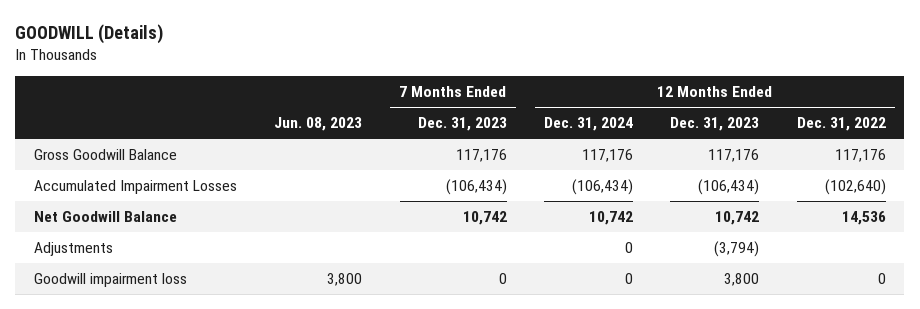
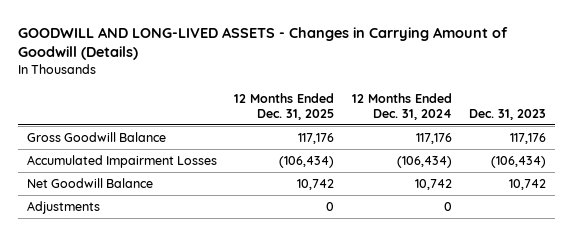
- GOODWILL (Details)
+ GOODWILL AND LONG-LIVED ASSETS - Changes in Carrying Amount of Goodwill (Details)
- | Jun. 08, 2023 | 7 Months Ended Dec. 31, 2023 | 12 Months Ended Dec. 31, 2024 | 12 Months Ended Dec. 31, 2023 | 12 Months Ended Dec. 31, 2022
+ | 12 Months Ended Dec. 31, 2025 | 12 Months Ended Dec. 31, 2024 | Dec. 31, 2023
- Goodwill impairment loss | 3,800 | 0 | 0 | 3,800 | 0

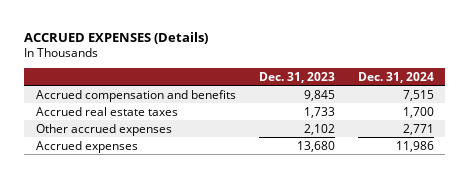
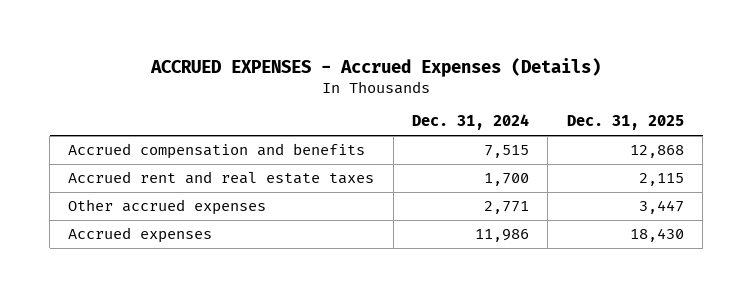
- ACCRUED EXPENSES (Details)
+ ACCRUED EXPENSES - Accrued Expenses (Details)
- | Dec. 31, 2023 | Dec. 31, 2024
+ | Dec. 31, 2024 | Dec. 31, 2025
- Accrued real estate taxes | 1,733 | 1,700
+ Accrued rent and real estate taxes | 1,700 | 2,115

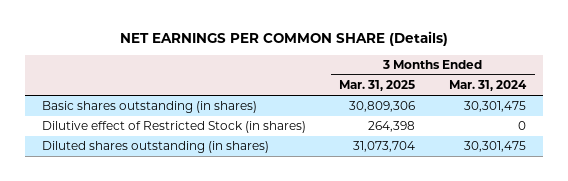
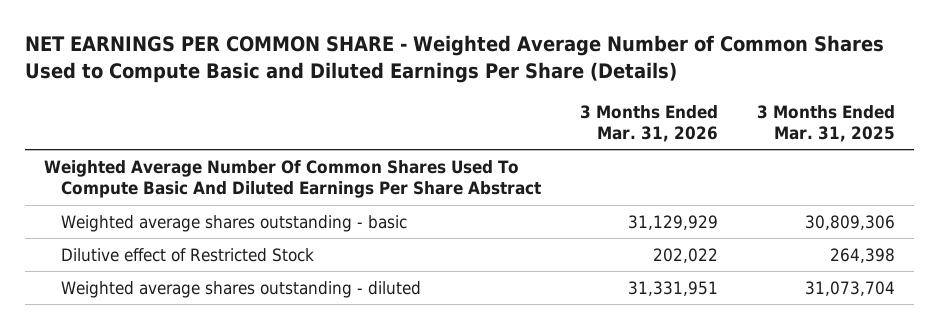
- NET EARNINGS PER COMMON SHARE (Details)
+ NET EARNINGS PER COMMON SHARE - Weighted Average Number of Common Shares Used to Compute Basic and Diluted Earnings Per Share (Details)
- | 3 Months Ended Mar. 31, 2025 | 3 Months Ended Mar. 31, 2024
+ | 3 Months Ended Mar. 31, 2026 | 3 Months Ended Mar. 31, 2025
- Basic shares outstanding (in shares) | 30,809,306 | 30,301,475
- Dilutive effect of Restricted Stock (in shares) | 264,398 | 0
- Diluted shares outstanding (in shares) | 31,073,704 | 30,301,475
+ Weighted Average Number Of Common Shares Used To Compute Basic And Diluted Earnings Per Share Abstract
+ Weighted average shares outstanding - basic | 31,129,929 | 30,809,306
+ Dilutive effect of Restricted Stock | 202,022 | 264,398
+ Weighted average shares outstanding - diluted | 31,331,951 | 31,073,704

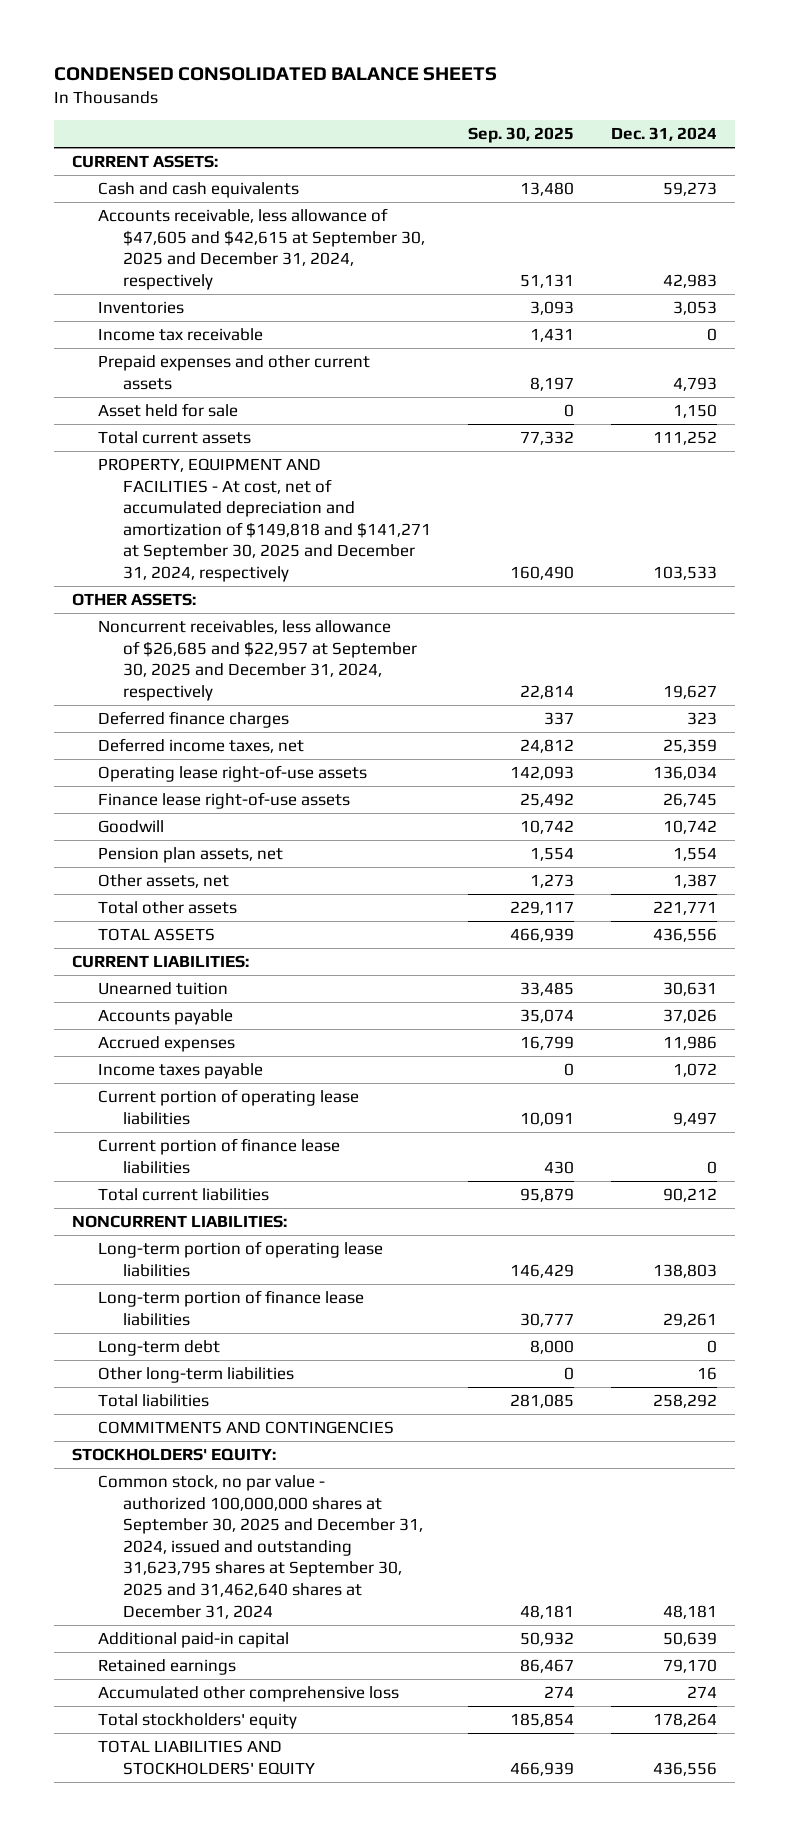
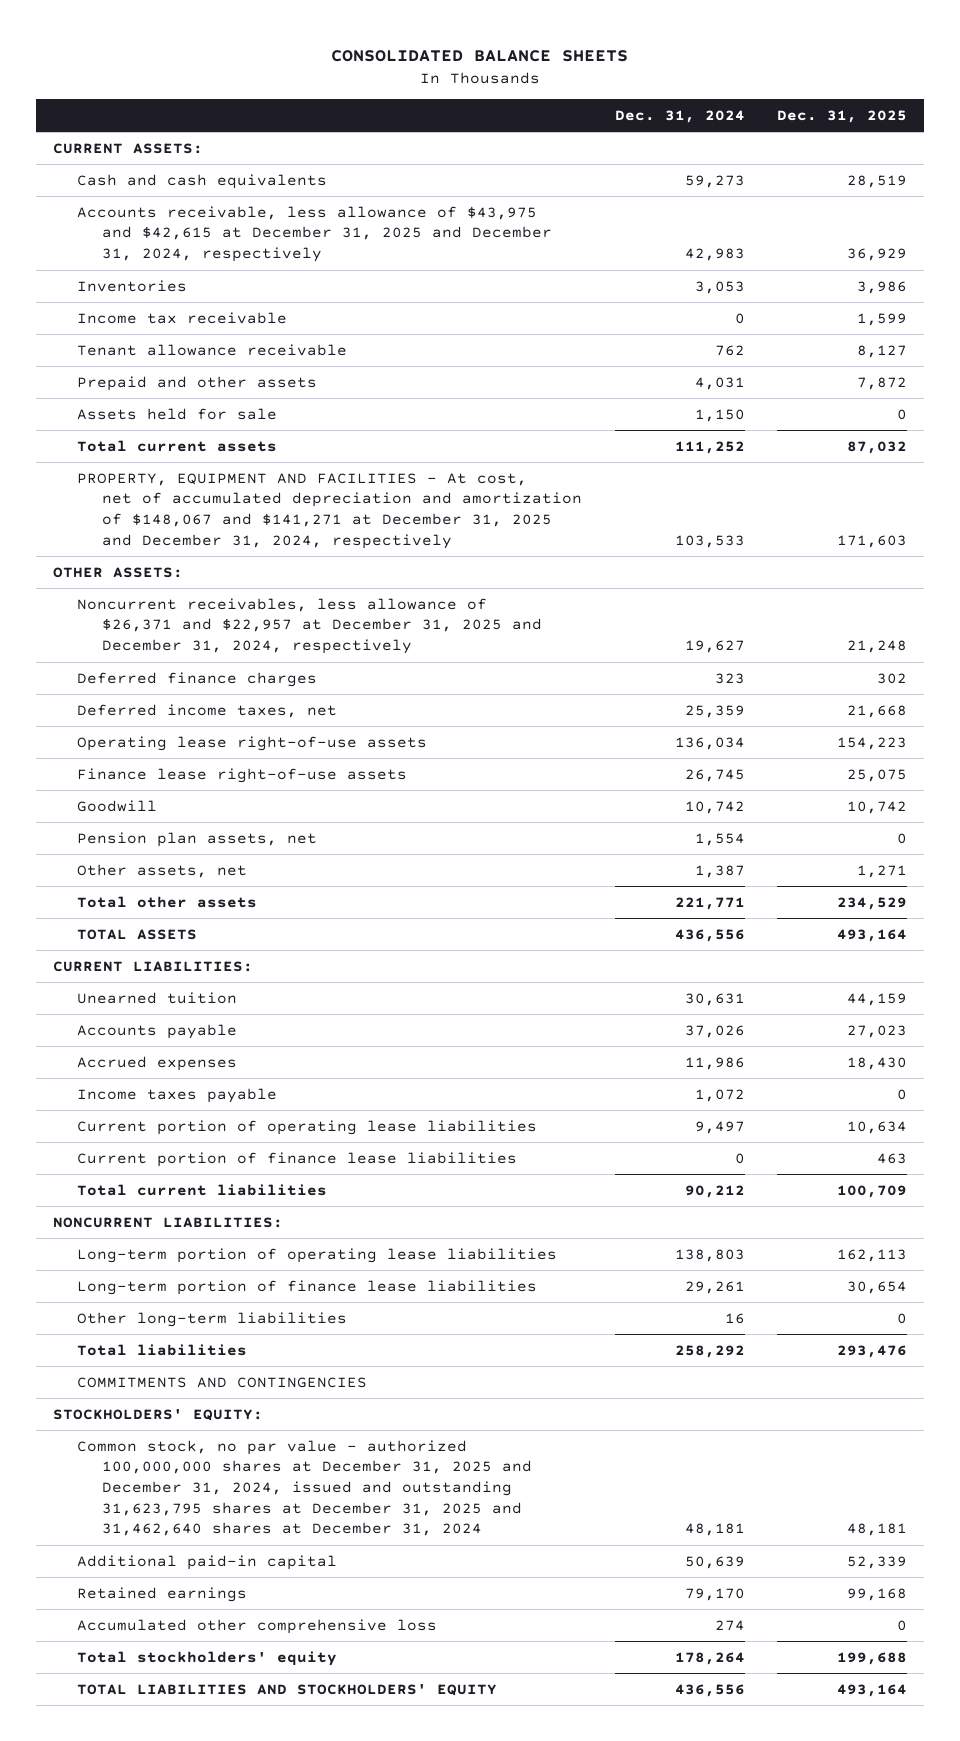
- CONDENSED CONSOLIDATED BALANCE SHEETS
+ CONSOLIDATED BALANCE SHEETS
- | Sep. 30, 2025 | Dec. 31, 2024
+ | Dec. 31, 2024 | Dec. 31, 2025
- Accounts receivable, less allowance of $47,605 and $42,615 at September 30, 2025 and December 31, 2024, respectively | 51,131 | 42,983
+ Accounts receivable, less allowance of $43,975 and $42,615 at December 31, 2025 and December 31, 2024, respectively | 42,983 | 36,929
- Prepaid expenses and other current assets | 8,197 | 4,793
- Asset held for sale | 0 | 1,150
+ Tenant allowance receivable | 762 | 8,127
+ Prepaid and other assets | 4,031 | 7,872
+ Assets held for sale | 1,150 | 0
- PROPERTY, EQUIPMENT AND FACILITIES - At cost, net of accumulated depreciation and amortization of $149,818 and $141,271 at September 30, 2025 and December 31, 2024, respectively | 160,490 | 103,533
+ PROPERTY, EQUIPMENT AND FACILITIES - At cost, net of accumulated depreciation and amortization of $148,067 and $141,271 at December 31, 2025 and December 31, 2024, respectively | 103,533 | 171,603
- Noncurrent receivables, less allowance of $26,685 and $22,957 at September 30, 2025 and December 31, 2024, respectively | 22,814 | 19,627
+ Noncurrent receivables, less allowance of $26,371 and $22,957 at December 31, 2025 and December 31, 2024, respectively | 19,627 | 21,248
- Long-term debt | 8,000 | 0
- Common stock, no par value - authorized 100,000,000 shares at September 30, 2025 and December 31, 2024, issued and outstanding 31,623,795 shares at September 30, 2025 and 31,462,640 shares at December 31, 2024 | 48,181 | 48,181
+ Common stock, no par value - authorized 100,000,000 shares at December 31, 2025 and December 31, 2024, issued and outstanding 31,623,795 shares at December 31, 2025 and 31,462,640 shares at December 31, 2024 | 48,181 | 48,181

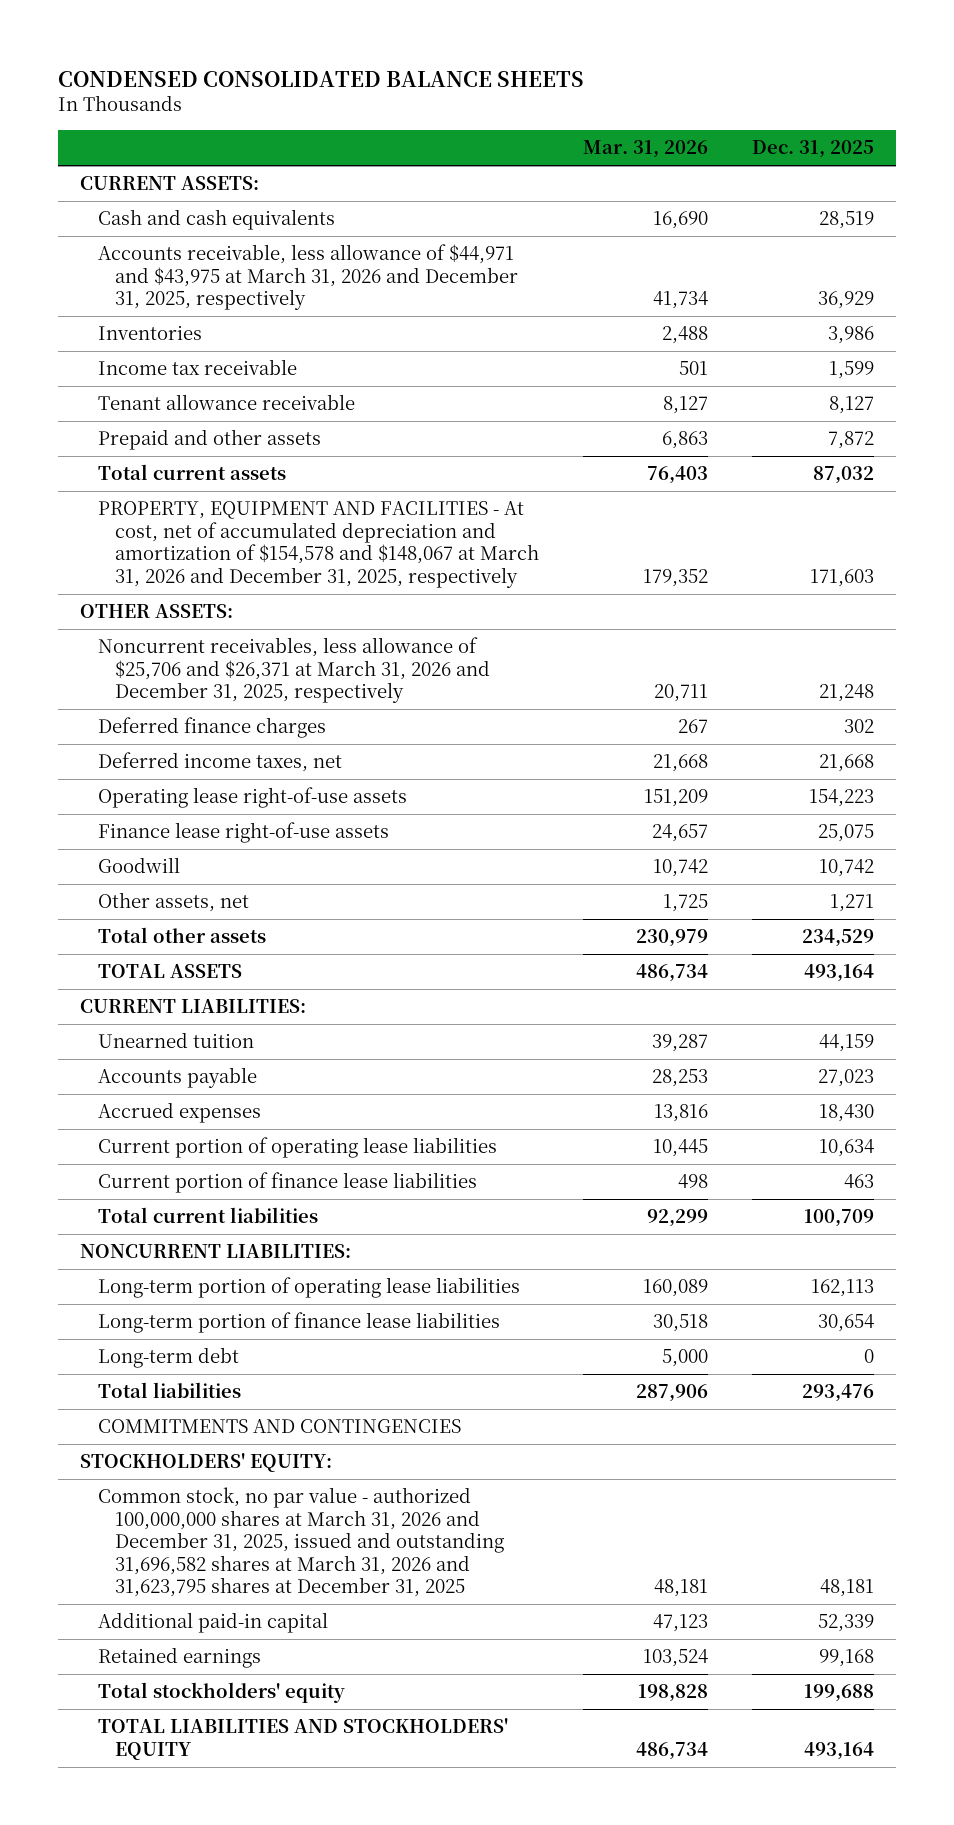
- CONSOLIDATED BALANCE SHEETS
+ CONDENSED CONSOLIDATED BALANCE SHEETS
- | Dec. 31, 2024 | Dec. 31, 2025
+ | Mar. 31, 2026 | Dec. 31, 2025
- Accounts receivable, less allowance of $43,975 and $42,615 at December 31, 2025 and December 31, 2024, respectively | 42,983 | 36,929
+ Accounts receivable, less allowance of $44,971 and $43,975 at March 31, 2026 and December 31, 2025, respectively | 41,734 | 36,929
- Assets held for sale | 1,150 | 0
- PROPERTY, EQUIPMENT AND FACILITIES - At cost, net of accumulated depreciation and amortization of $148,067 and $141,271 at December 31, 2025 and December 31, 2024, respectively | 103,533 | 171,603
+ PROPERTY, EQUIPMENT AND FACILITIES - At cost, net of accumulated depreciation and amortization of $154,578 and $148,067 at March 31, 2026 and December 31, 2025, respectively | 179,352 | 171,603
- Noncurrent receivables, less allowance of $26,371 and $22,957 at December 31, 2025 and December 31, 2024, respectively | 19,627 | 21,248
+ Noncurrent receivables, less allowance of $25,706 and $26,371 at March 31, 2026 and December 31, 2025, respectively | 20,711 | 21,248
- Pension plan assets, net | 1,554 | 0
- Income taxes payable | 1,072 | 0
- Other long-term liabilities | 16 | 0
+ Long-term debt | 5,000 | 0
- Common stock, no par value - authorized 100,000,000 shares at December 31, 2025 and December 31, 2024, issued and outstanding 31,623,795 shares at December 31, 2025 and 31,462,640 shares at December 31, 2024 | 48,181 | 48,181
+ Common stock, no par value - authorized 100,000,000 shares at March 31, 2026 and December 31, 2025, issued and outstanding 31,696,582 shares at March 31, 2026 and 31,623,795 shares at December 31, 2025 | 48,181 | 48,181
- Accumulated other comprehensive loss | 274 | 0

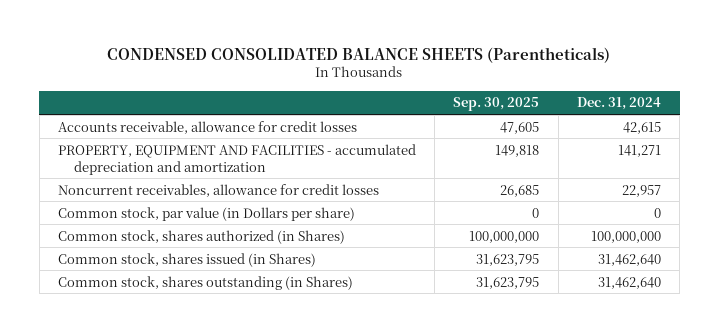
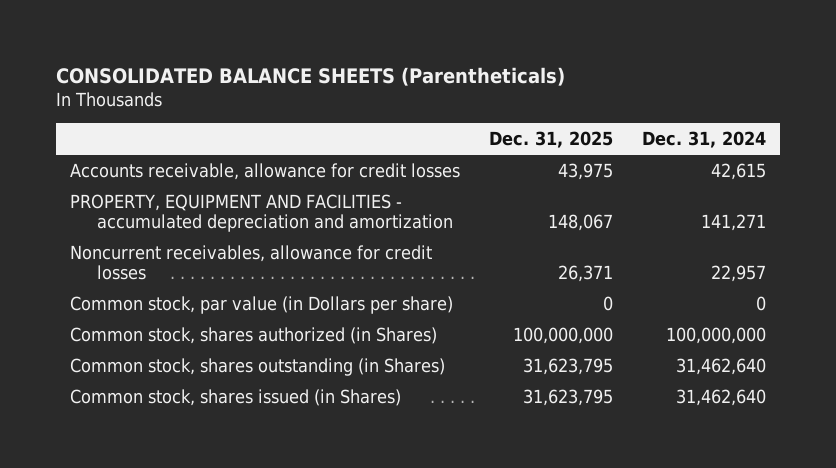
- CONDENSED CONSOLIDATED BALANCE SHEETS (Parentheticals)
+ CONSOLIDATED BALANCE SHEETS (Parentheticals)
- | Sep. 30, 2025 | Dec. 31, 2024
+ | Dec. 31, 2025 | Dec. 31, 2024
moved down: Common stock, shares issued (in Shares) | 31,623,795 | 31,462,640

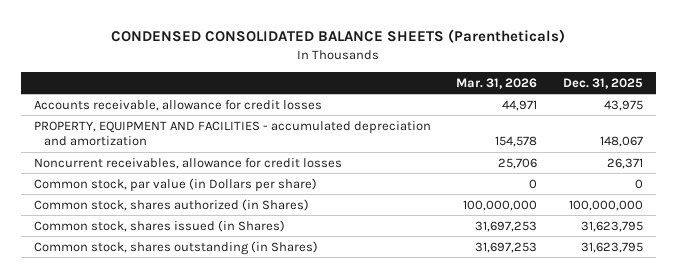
- CONSOLIDATED BALANCE SHEETS (Parentheticals)
+ CONDENSED CONSOLIDATED BALANCE SHEETS (Parentheticals)
- | Dec. 31, 2025 | Dec. 31, 2024
+ | Mar. 31, 2026 | Dec. 31, 2025
moved down: Common stock, shares outstanding (in Shares) | 31,697,253 | 31,623,795

